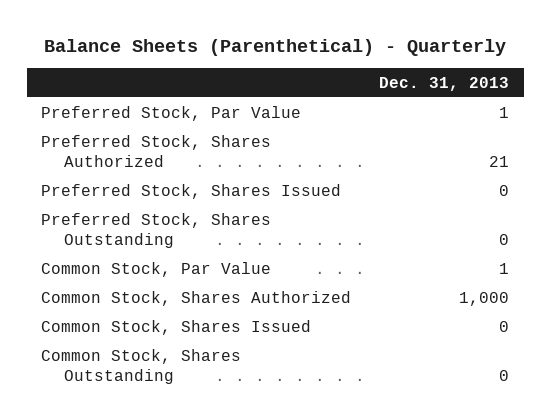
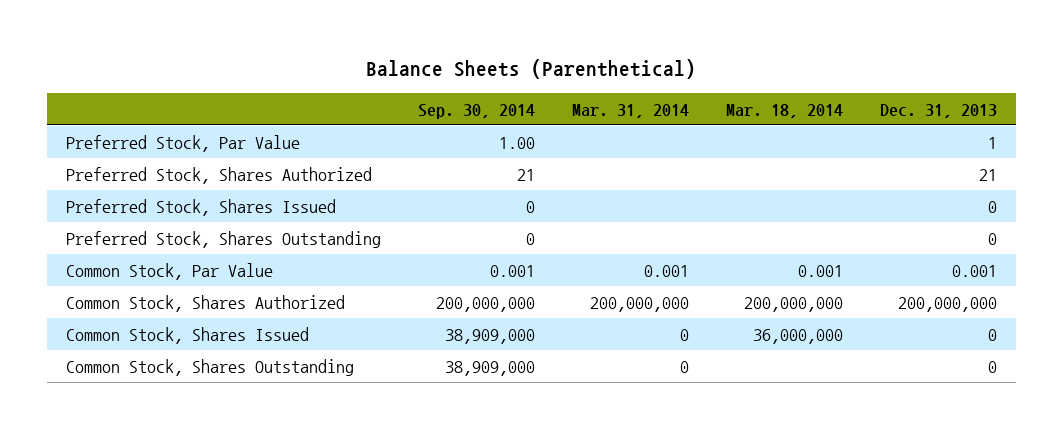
- Balance Sheets (Parenthetical) - Quarterly
+ Balance Sheets (Parenthetical)
- | Dec. 31, 2013
+ | Sep. 30, 2014 | Mar. 31, 2014 | Mar. 18, 2014 | Dec. 31, 2013
- Common Stock, Par Value | 1
- Common Stock, Shares Authorized | 1,000
+ Common Stock, Par Value | 0.001 | 0.001 | 0.001 | 0.001
+ Common Stock, Shares Authorized | 200,000,000 | 200,000,000 | 200,000,000 | 200,000,000

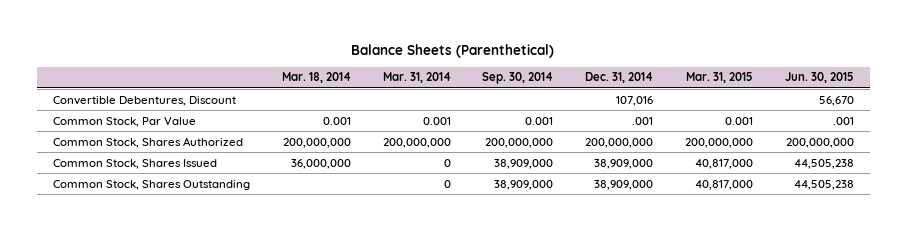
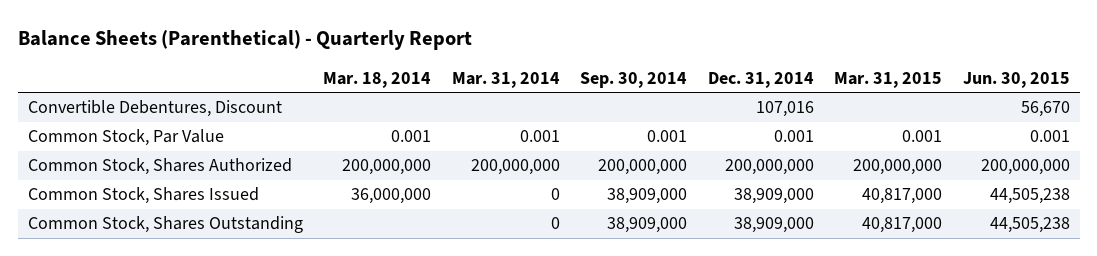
- Balance Sheets (Parenthetical)
+ Balance Sheets (Parenthetical) - Quarterly Report
- Common Stock, Par Value | 0.001 | 0.001 | 0.001 | .001 | 0.001 | .001
+ Common Stock, Par Value | 0.001 | 0.001 | 0.001 | 0.001 | 0.001 | 0.001

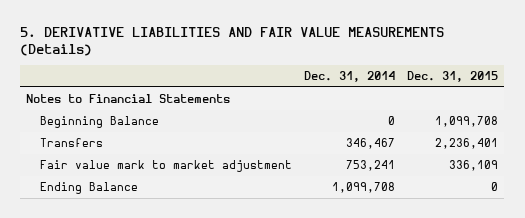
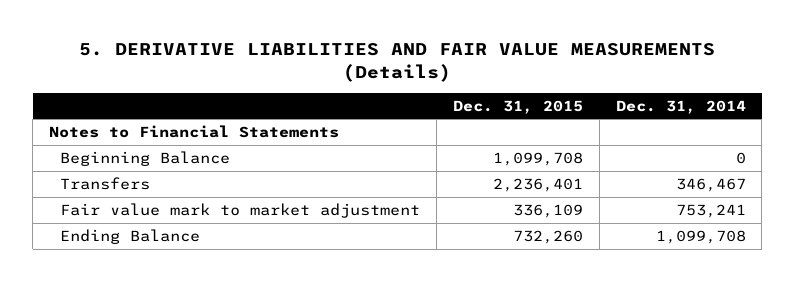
- | Dec. 31, 2014 | Dec. 31, 2015
+ | Dec. 31, 2015 | Dec. 31, 2014
- Ending Balance | 1,099,708 | 0
+ Ending Balance | 732,260 | 1,099,708

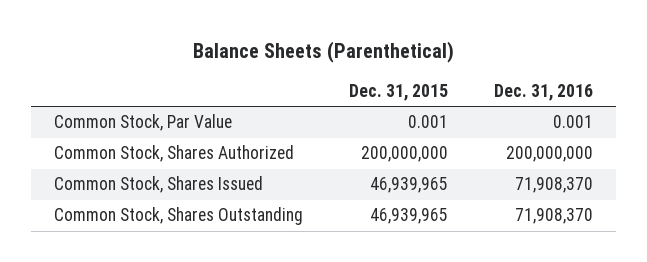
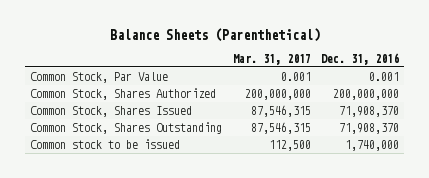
- | Dec. 31, 2015 | Dec. 31, 2016
+ | Mar. 31, 2017 | Dec. 31, 2016
+ Common stock to be issued | 112,500 | 1,740,000

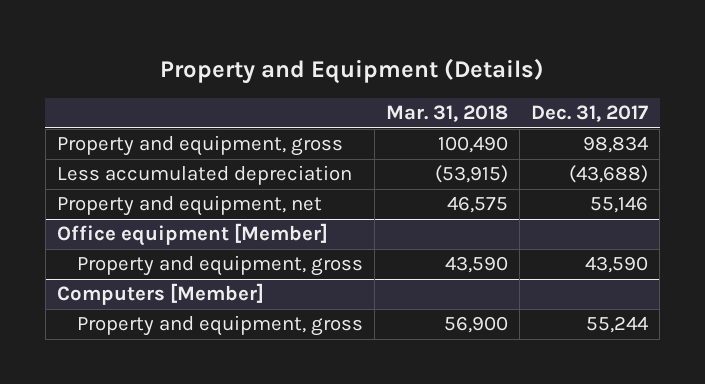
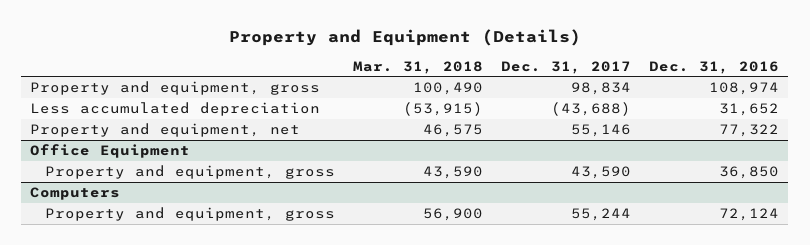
- | Mar. 31, 2018 | Dec. 31, 2017
+ | Mar. 31, 2018 | Dec. 31, 2017 | Dec. 31, 2016
- Office equipment [Member]
+ Office Equipment
- Computers [Member]
+ Computers

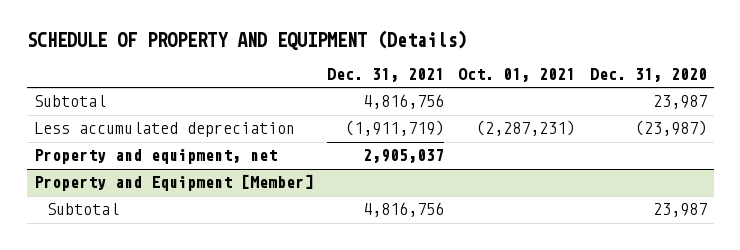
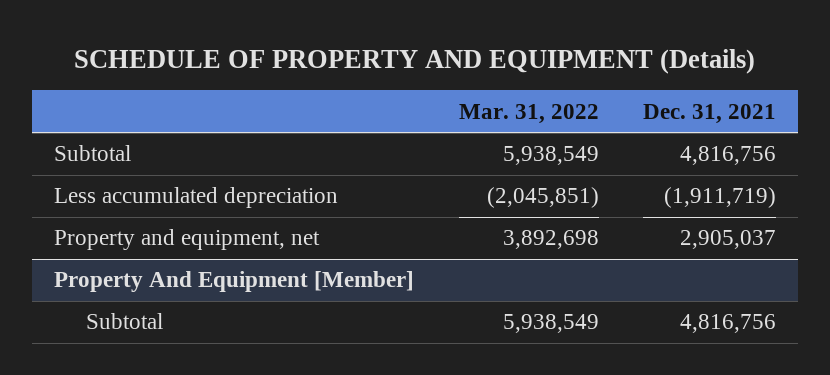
- | Dec. 31, 2021 | Oct. 01, 2021 | Dec. 31, 2020
+ | Mar. 31, 2022 | Dec. 31, 2021
- Property and Equipment [Member]
+ Property And Equipment [Member]

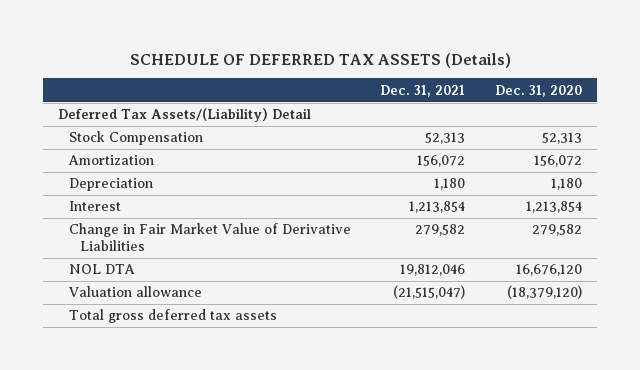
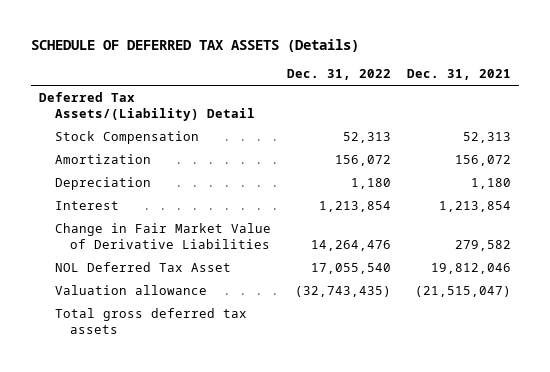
- | Dec. 31, 2021 | Dec. 31, 2020
+ | Dec. 31, 2022 | Dec. 31, 2021
- NOL DTA | 19,812,046 | 16,676,120
+ NOL Deferred Tax Asset | 17,055,540 | 19,812,046

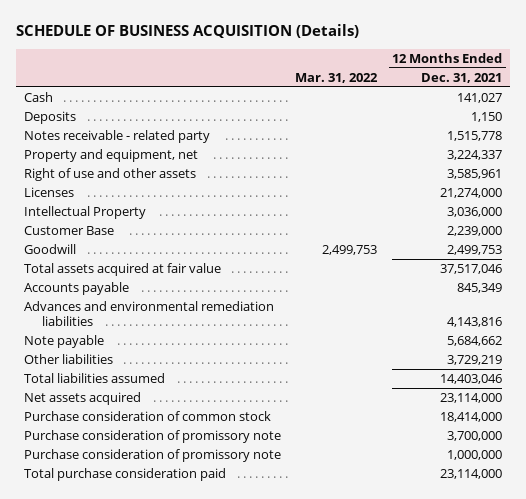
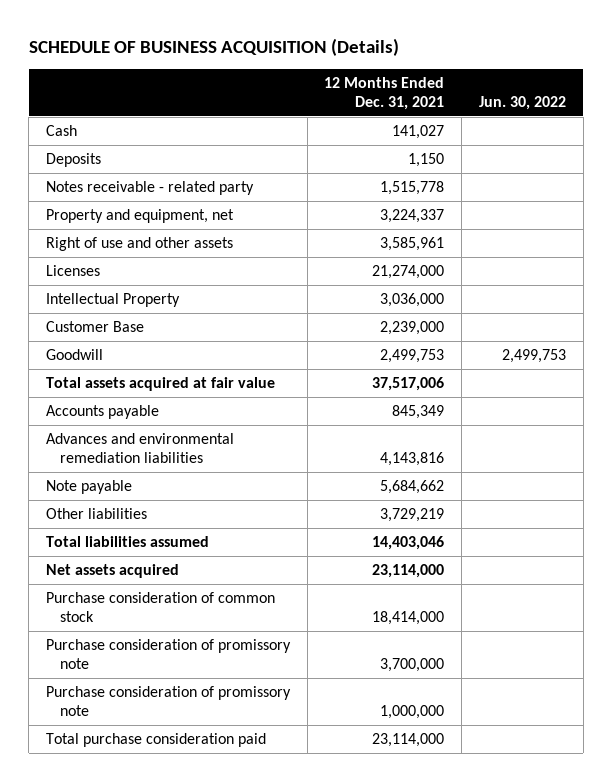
- | Mar. 31, 2022 | 12 Months Ended Dec. 31, 2021
+ | 12 Months Ended Dec. 31, 2021 | Jun. 30, 2022
- Total assets acquired at fair value | | 37,517,046
+ Total assets acquired at fair value | 37,517,006 |

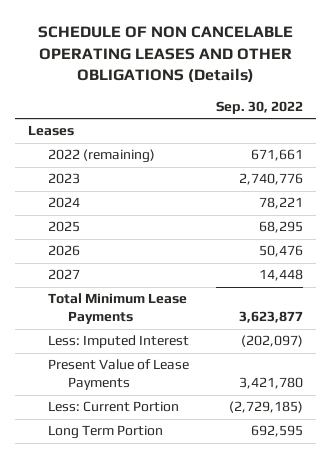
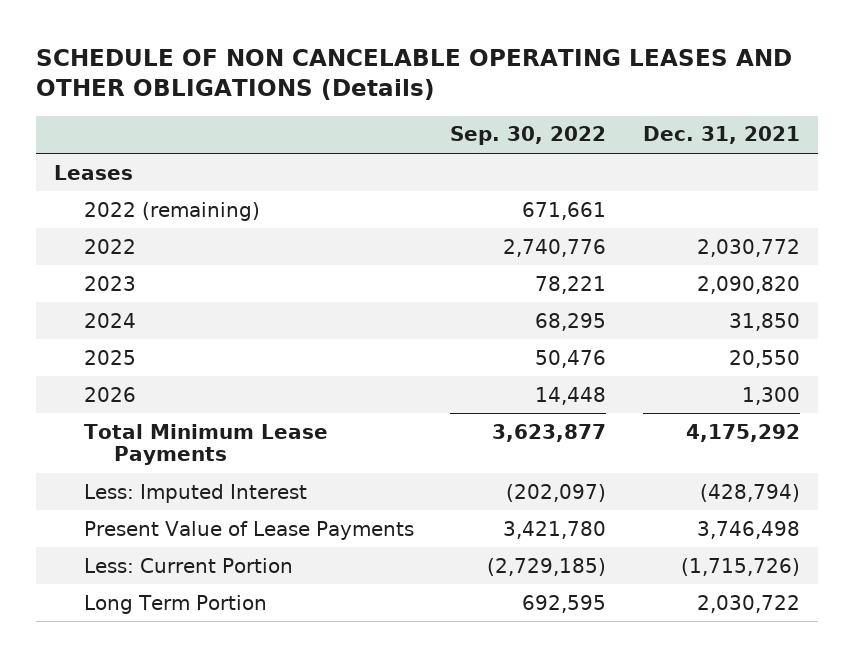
- | Sep. 30, 2022
+ | Sep. 30, 2022 | Dec. 31, 2021
- 2023 | 2,740,776
- 2024 | 78,221
- 2025 | 68,295
- 2026 | 50,476
- 2027 | 14,448
+ 2022 | 2,740,776 | 2,030,772
+ 2023 | 78,221 | 2,090,820
+ 2024 | 68,295 | 31,850
+ 2025 | 50,476 | 20,550
+ 2026 | 14,448 | 1,300

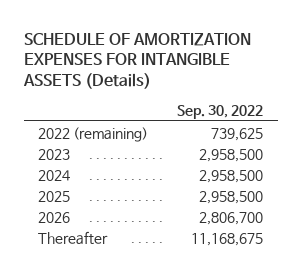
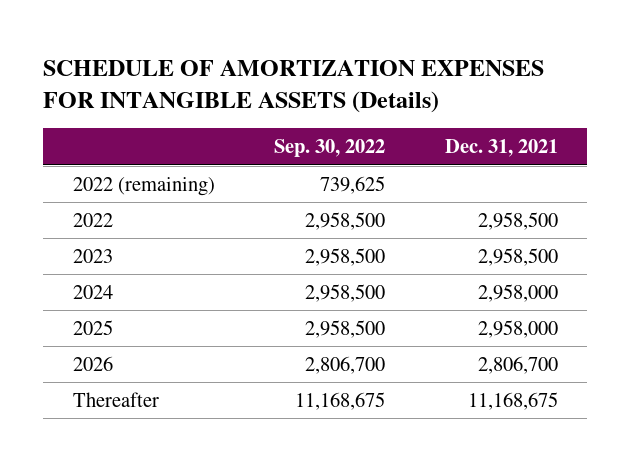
- | Sep. 30, 2022
+ | Sep. 30, 2022 | Dec. 31, 2021
+ 2022 | 2,958,500 | 2,958,500

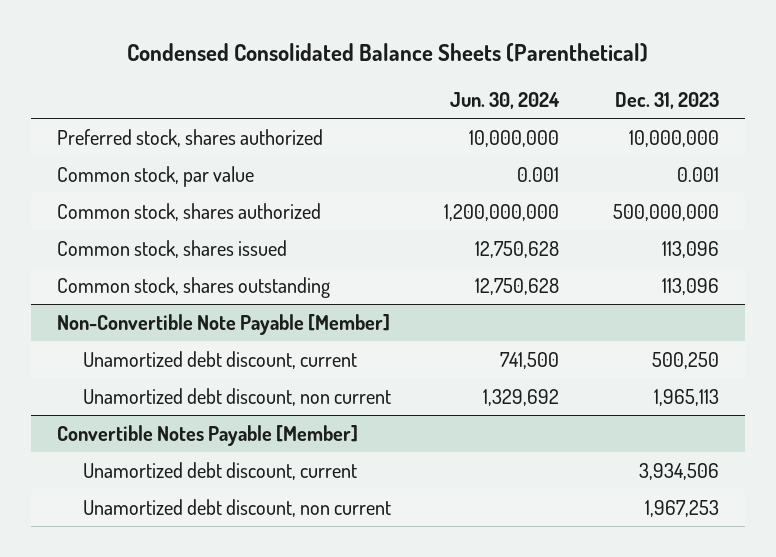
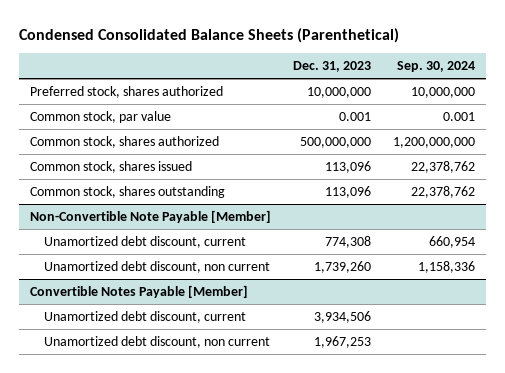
- | Jun. 30, 2024 | Dec. 31, 2023
+ | Dec. 31, 2023 | Sep. 30, 2024
@ Non-Convertible Note Payable [Member]
- Unamortized debt discount, current | 741,500 | 500,250
- Unamortized debt discount, non current | 1,329,692 | 1,965,113
+ Unamortized debt discount, current | 774,308 | 660,954
+ Unamortized debt discount, non current | 1,739,260 | 1,158,336

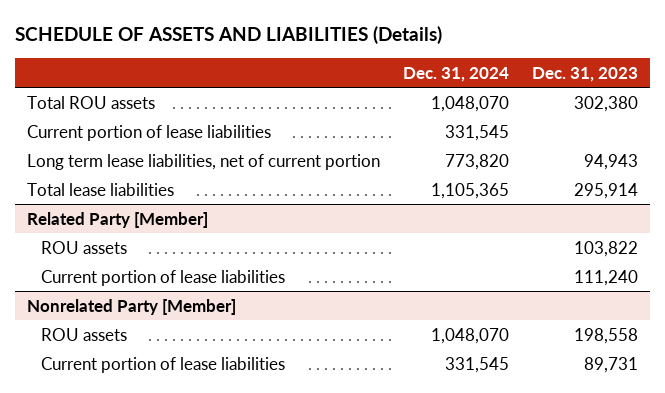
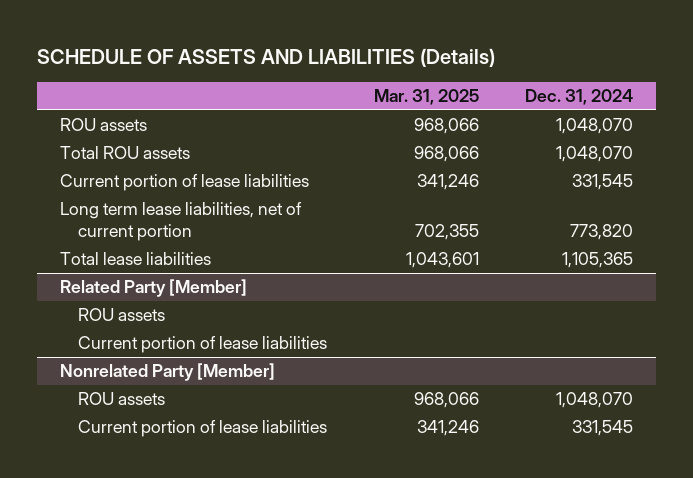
- | Dec. 31, 2024 | Dec. 31, 2023
+ | Mar. 31, 2025 | Dec. 31, 2024
+ ROU assets | 968,066 | 1,048,070

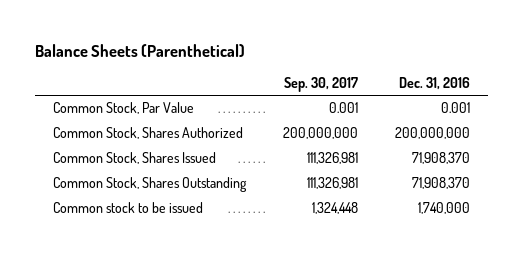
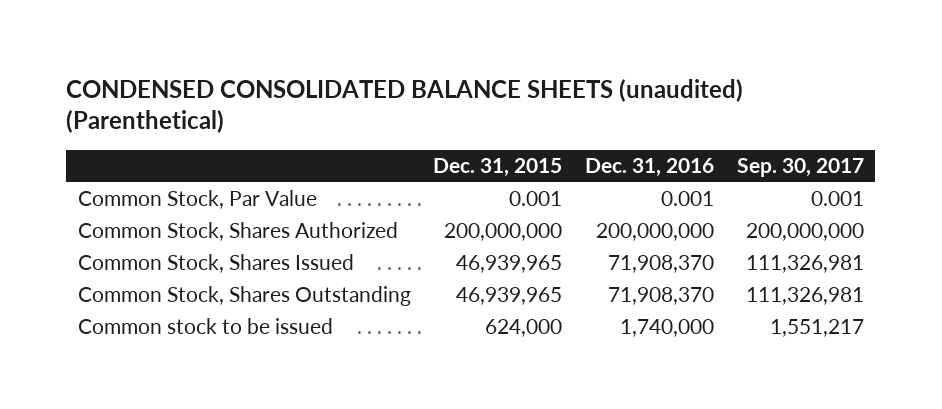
- Balance Sheets (Parenthetical)
+ CONDENSED CONSOLIDATED BALANCE SHEETS (unaudited) (Parenthetical)
- | Sep. 30, 2017 | Dec. 31, 2016
+ | Dec. 31, 2015 | Dec. 31, 2016 | Sep. 30, 2017
- Common stock to be issued | 1,324,448 | 1,740,000
+ Common stock to be issued | 624,000 | 1,740,000 | 1,551,217

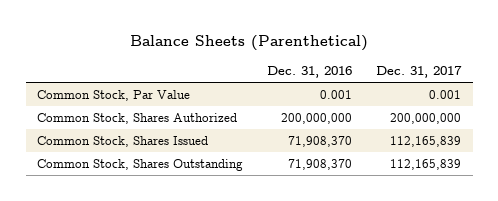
- CONDENSED CONSOLIDATED BALANCE SHEETS (unaudited) (Parenthetical)
+ Balance Sheets (Parenthetical)
- | Dec. 31, 2015 | Dec. 31, 2016 | Sep. 30, 2017
+ | Dec. 31, 2016 | Dec. 31, 2017
- Common stock to be issued | 624,000 | 1,740,000 | 1,551,217

